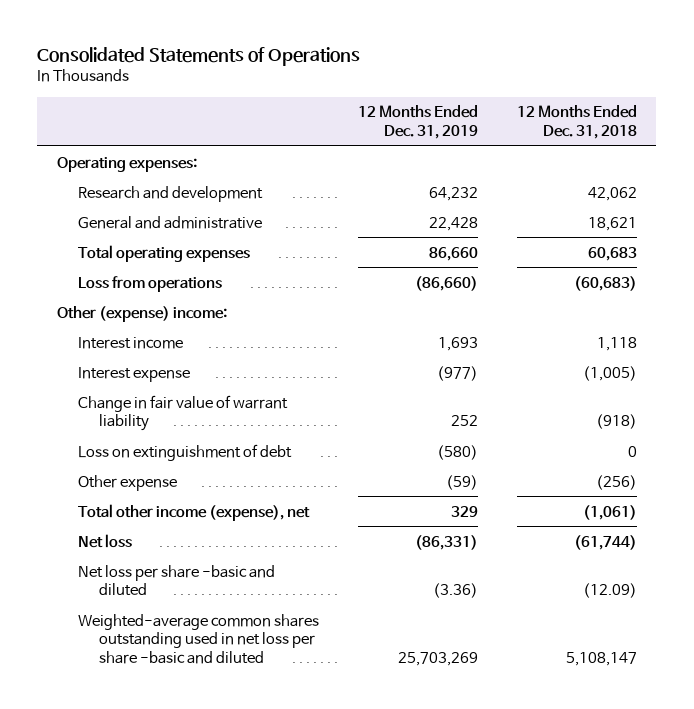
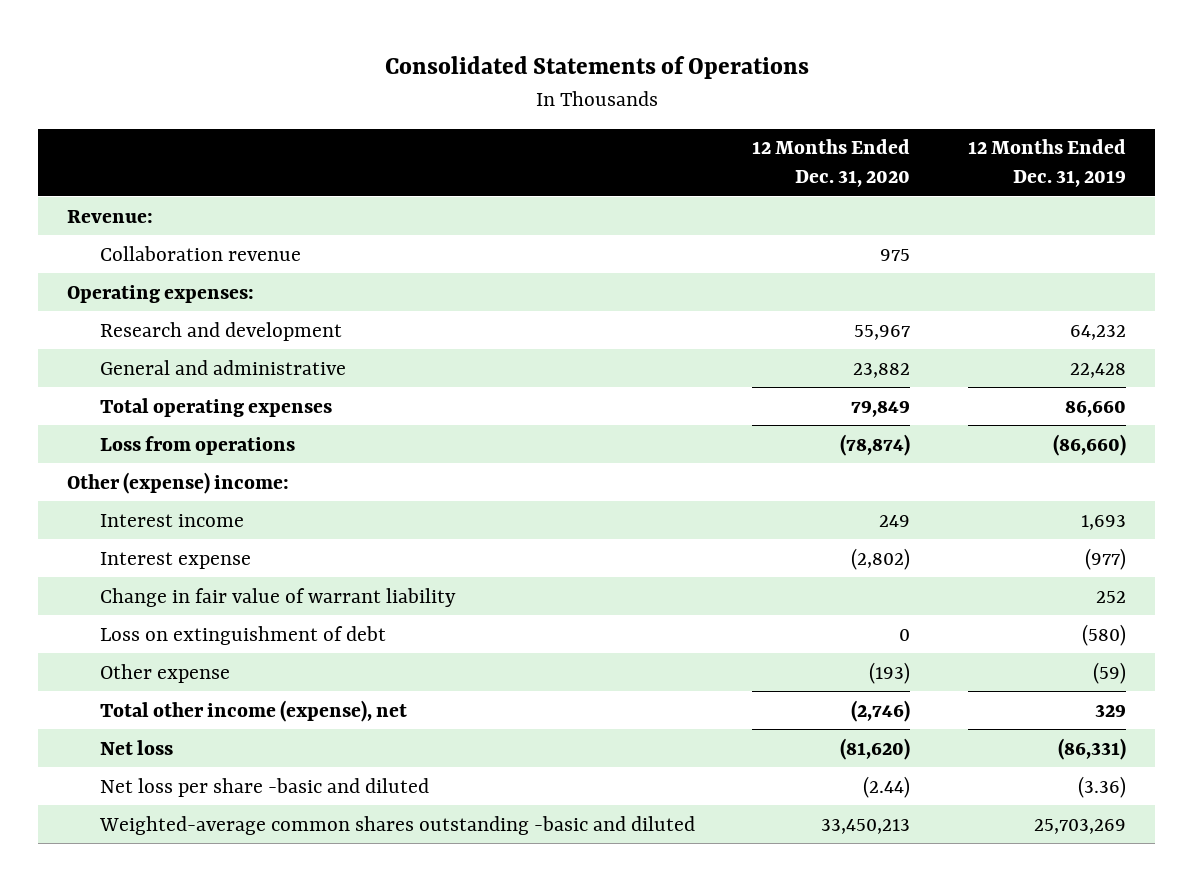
- | 12 Months Ended Dec. 31, 2019 | 12 Months Ended Dec. 31, 2018
+ | 12 Months Ended Dec. 31, 2020 | 12 Months Ended Dec. 31, 2019
+ Revenue:
+ Collaboration revenue | 975 |
- Weighted-average common shares outstanding used in net loss per share -basic and diluted | 25,703,269 | 5,108,147
+ Weighted-average common shares outstanding -basic and diluted | 33,450,213 | 25,703,269

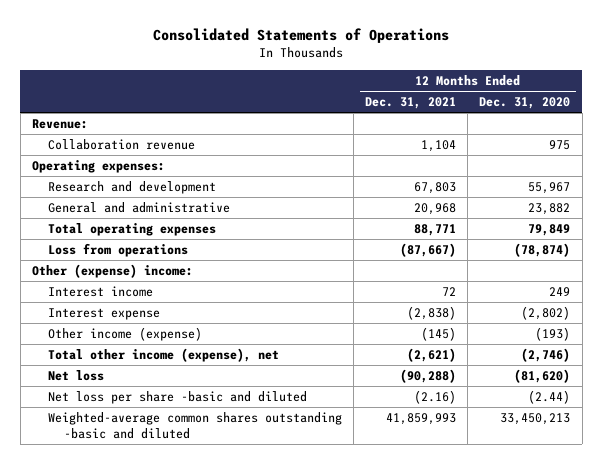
- | 12 Months Ended Dec. 31, 2020 | 12 Months Ended Dec. 31, 2019
+ | 12 Months Ended Dec. 31, 2021 | 12 Months Ended Dec. 31, 2020
- Change in fair value of warrant liability | | 252
- Loss on extinguishment of debt | 0 | (580)
- Other expense | (193) | (59)
+ Other income (expense) | (145) | (193)

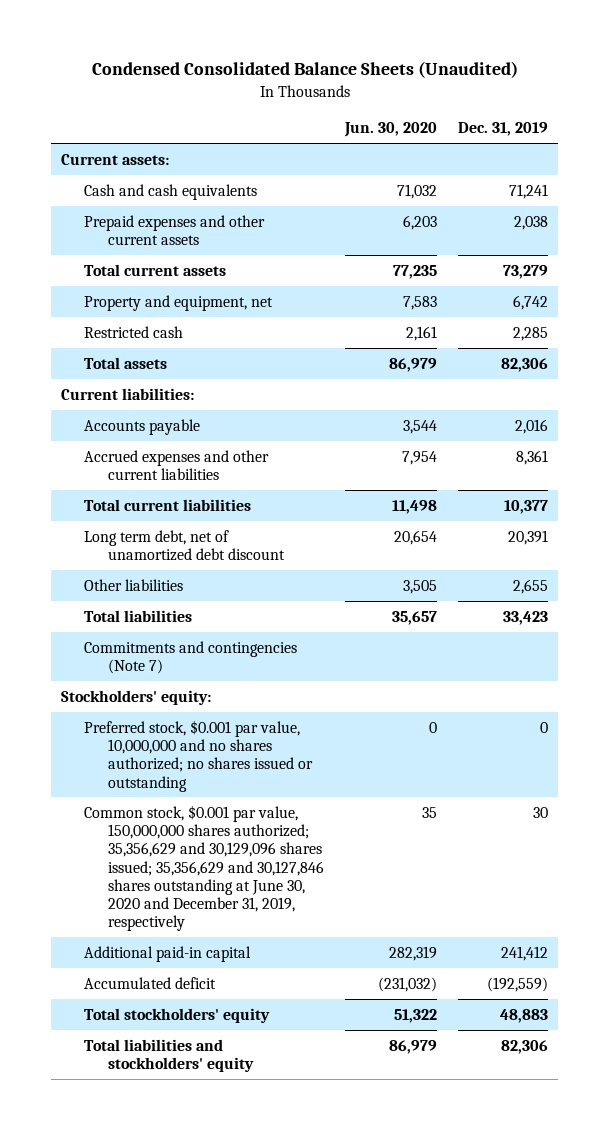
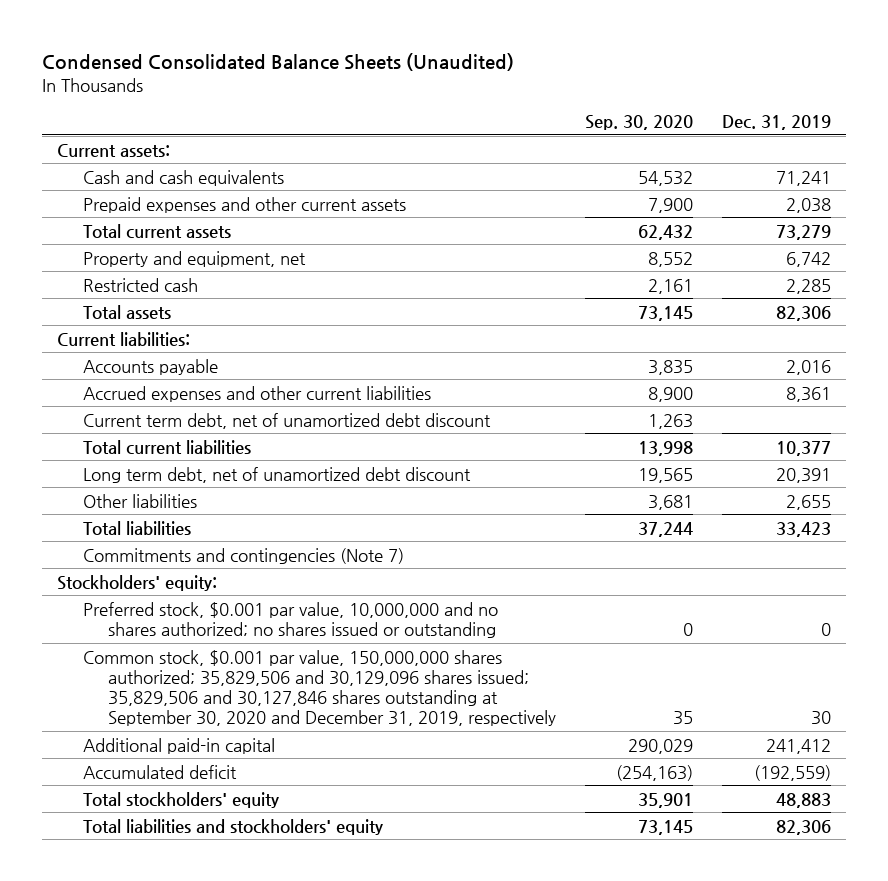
- | Jun. 30, 2020 | Dec. 31, 2019
+ | Sep. 30, 2020 | Dec. 31, 2019
+ Current term debt, net of unamortized debt discount | 1,263 |
- Common stock, $0.001 par value, 150,000,000 shares authorized; 35,356,629 and 30,129,096 shares issued; 35,356,629 and 30,127,846 shares outstanding at June 30, 2020 and December 31, 2019, respectively | 35 | 30
+ Common stock, $0.001 par value, 150,000,000 shares authorized; 35,829,506 and 30,129,096 shares issued; 35,829,506 and 30,127,846 shares outstanding at September 30, 2020 and December 31, 2019, respectively | 35 | 30

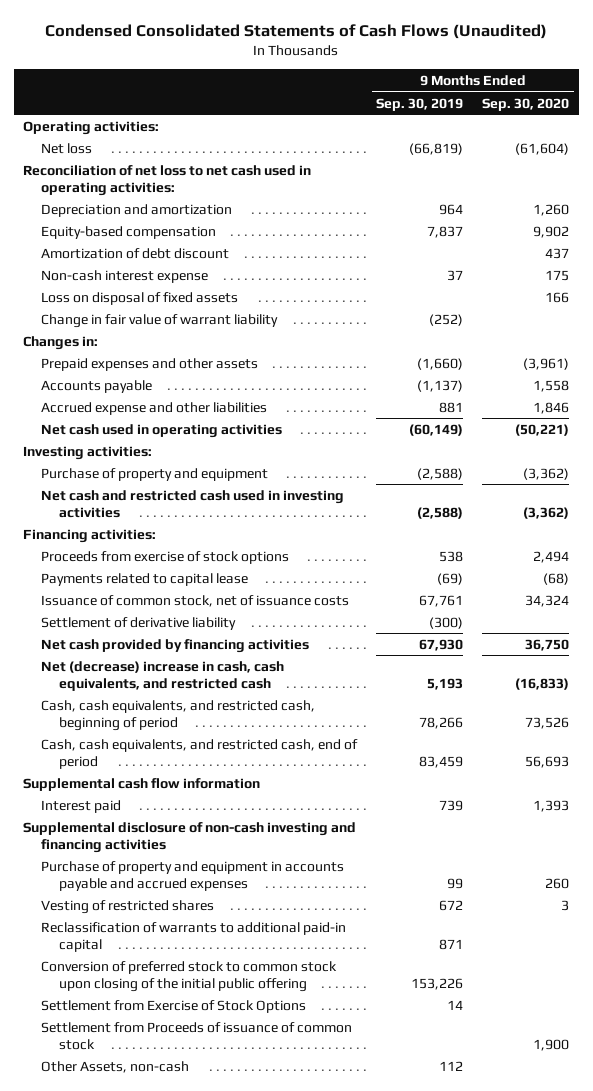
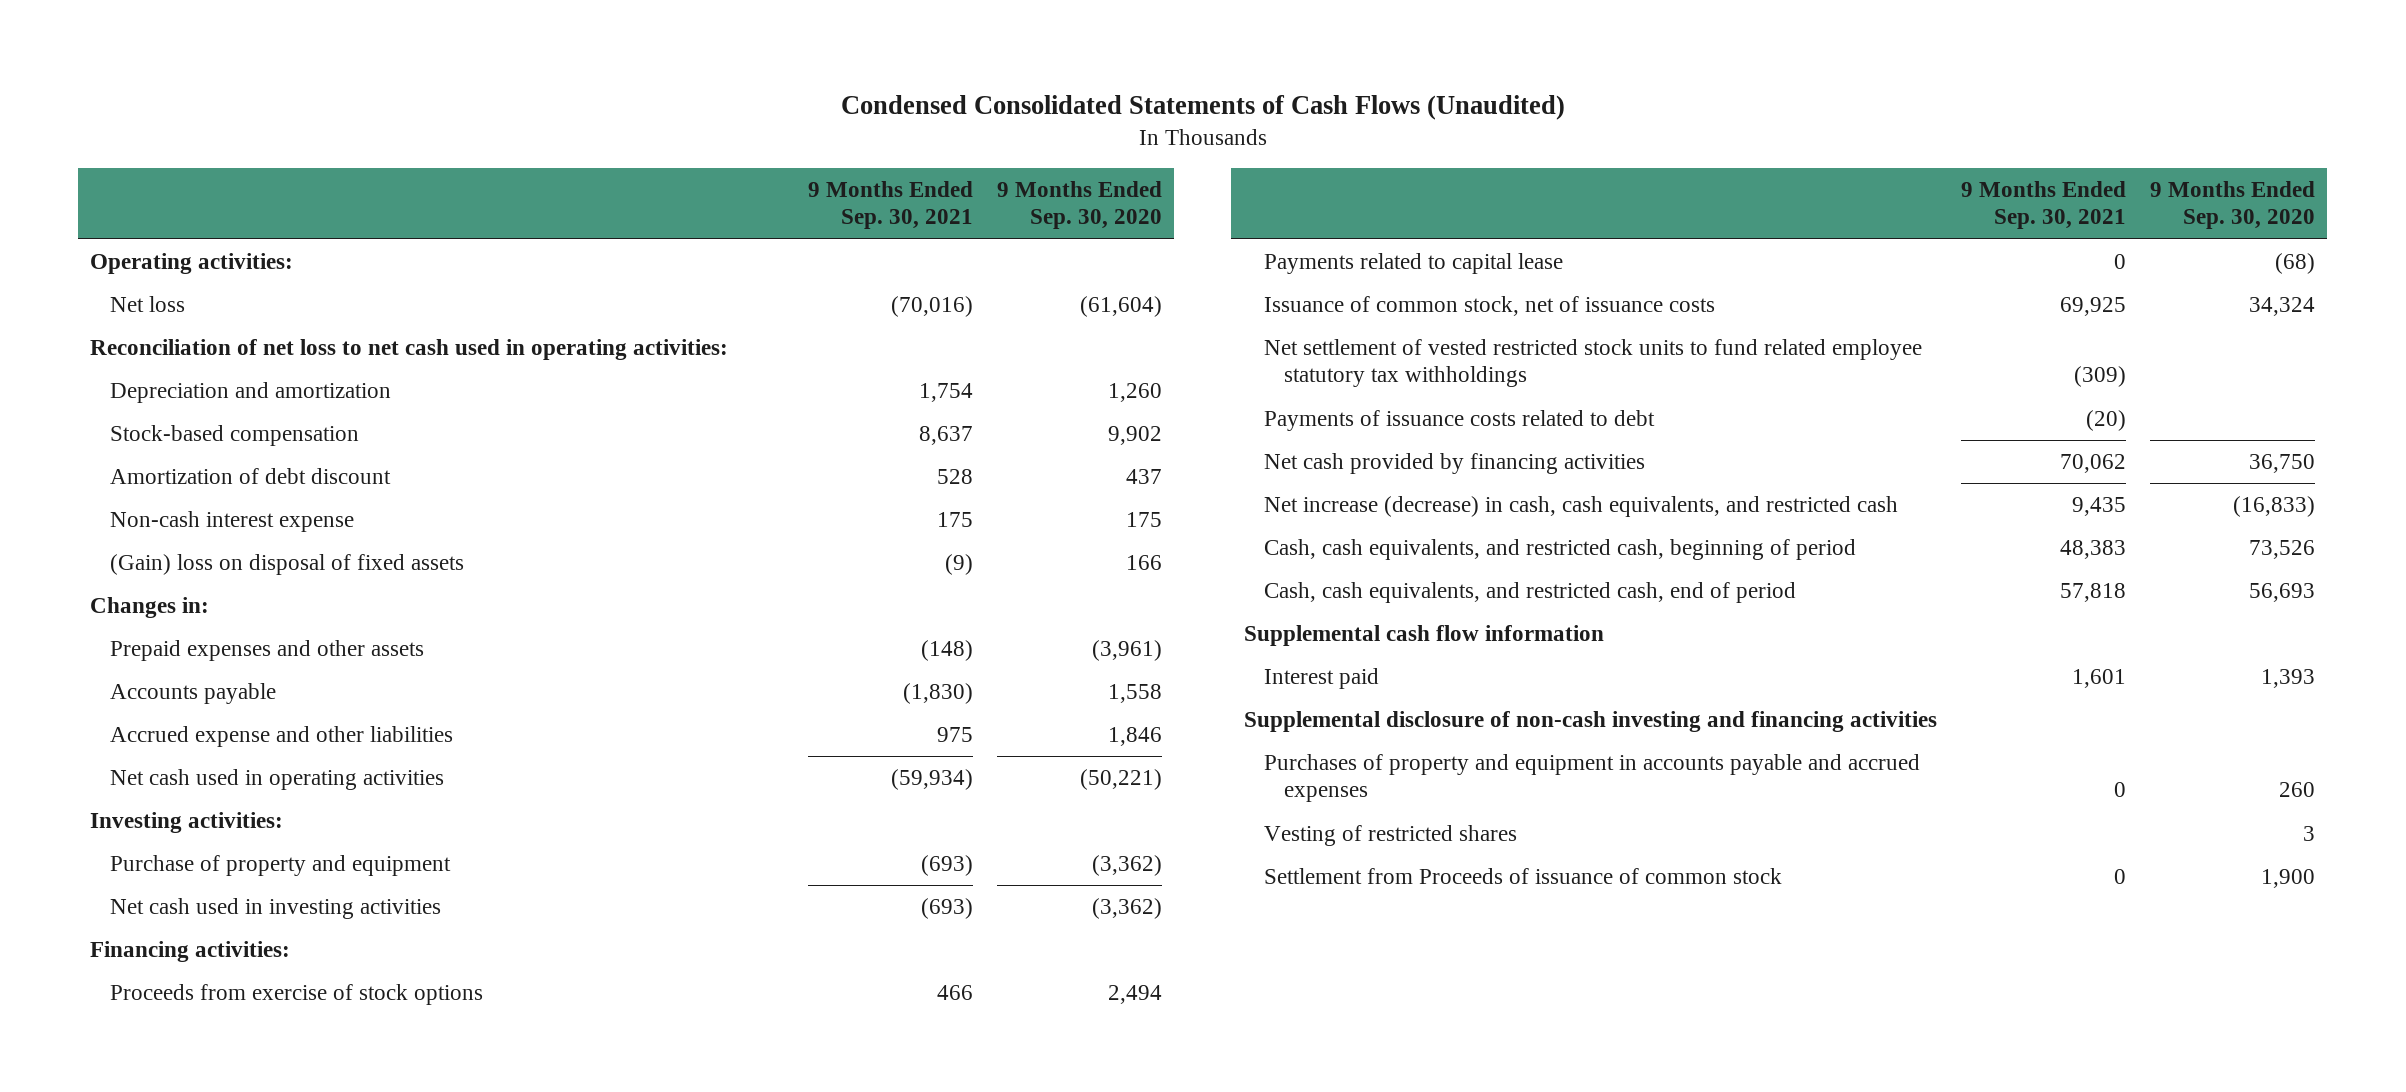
- | 9 Months Ended Sep. 30, 2019 | 9 Months Ended Sep. 30, 2020
+ | 9 Months Ended Sep. 30, 2021 | 9 Months Ended Sep. 30, 2020
- Equity-based compensation | 7,837 | 9,902
+ Stock-based compensation | 8,637 | 9,902
- Loss on disposal of fixed assets | | 166
- Change in fair value of warrant liability | (252) |
+ (Gain) loss on disposal of fixed assets | (9) | 166
- Net cash and restricted cash used in investing activities | (2,588) | (3,362)
+ Net cash used in investing activities | (693) | (3,362)
- Settlement of derivative liability | (300) |
+ Net settlement of vested restricted stock units to fund related employee statutory tax withholdings | (309) |
+ Payments of issuance costs related to debt | (20) |
- Net (decrease) increase in cash, cash equivalents, and restricted cash | 5,193 | (16,833)
+ Net increase (decrease) in cash, cash equivalents, and restricted cash | 9,435 | (16,833)
- Purchase of property and equipment in accounts payable and accrued expenses | 99 | 260
+ Purchases of property and equipment in accounts payable and accrued expenses | 0 | 260
- Reclassification of warrants to additional paid-in capital | 871 |
- Conversion of preferred stock to common stock upon closing of the initial public offering | 153,226 |
- Settlement from Exercise of Stock Options | 14 |
- Other Assets, non-cash | 112 |

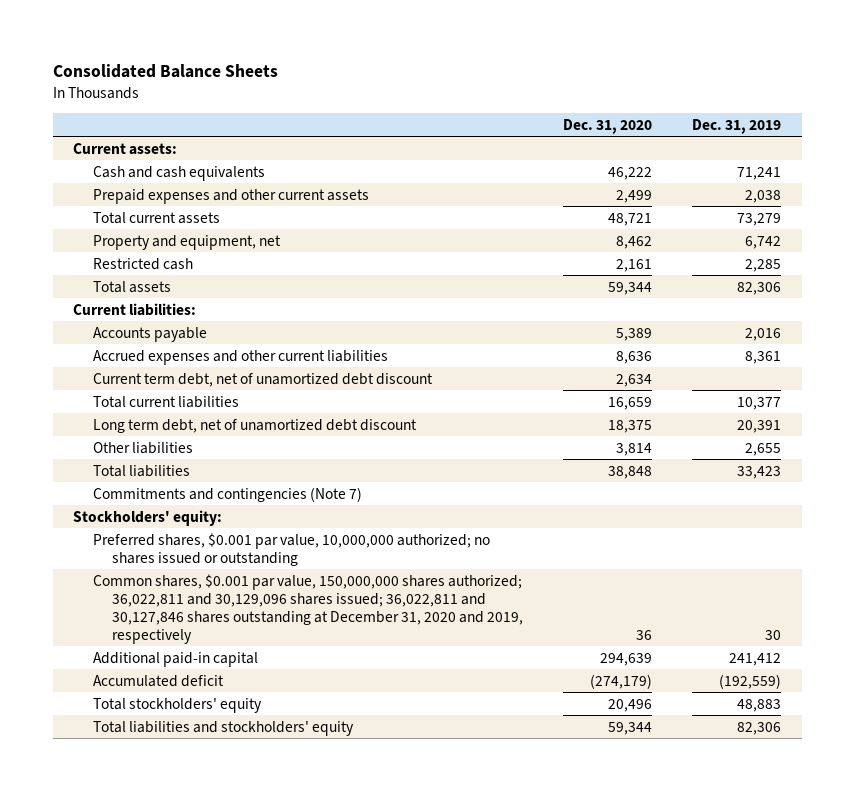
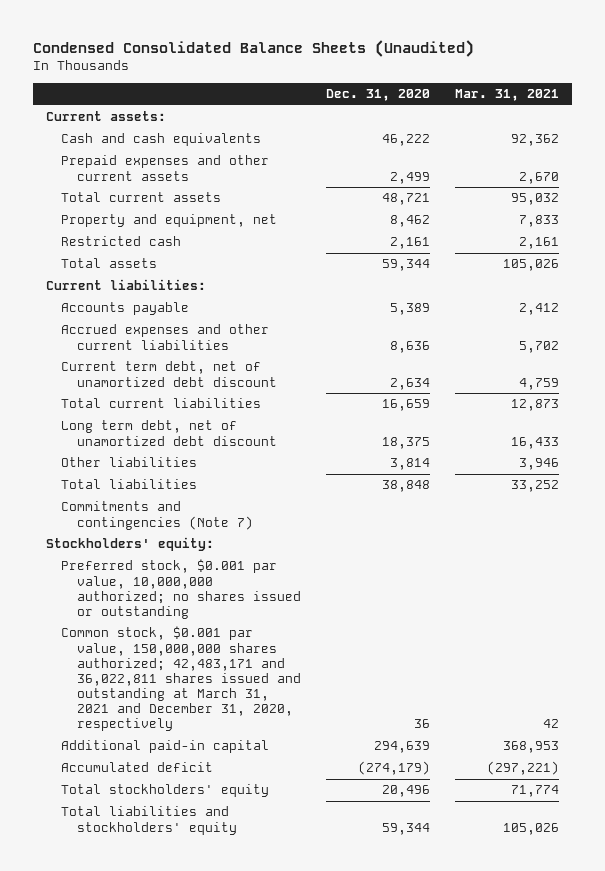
- Consolidated Balance Sheets
+ Condensed Consolidated Balance Sheets (Unaudited)
- | Dec. 31, 2020 | Dec. 31, 2019
+ | Dec. 31, 2020 | Mar. 31, 2021
- Preferred shares, $0.001 par value, 10,000,000 authorized; no shares issued or outstanding
- Common shares, $0.001 par value, 150,000,000 shares authorized; 36,022,811 and 30,129,096 shares issued; 36,022,811 and 30,127,846 shares outstanding at December 31, 2020 and 2019, respectively | 36 | 30
+ Preferred stock, $0.001 par value, 10,000,000 authorized; no shares issued or outstanding
+ Common stock, $0.001 par value, 150,000,000 shares authorized; 42,483,171 and 36,022,811 shares issued and outstanding at March 31, 2021 and December 31, 2020, respectively | 36 | 42

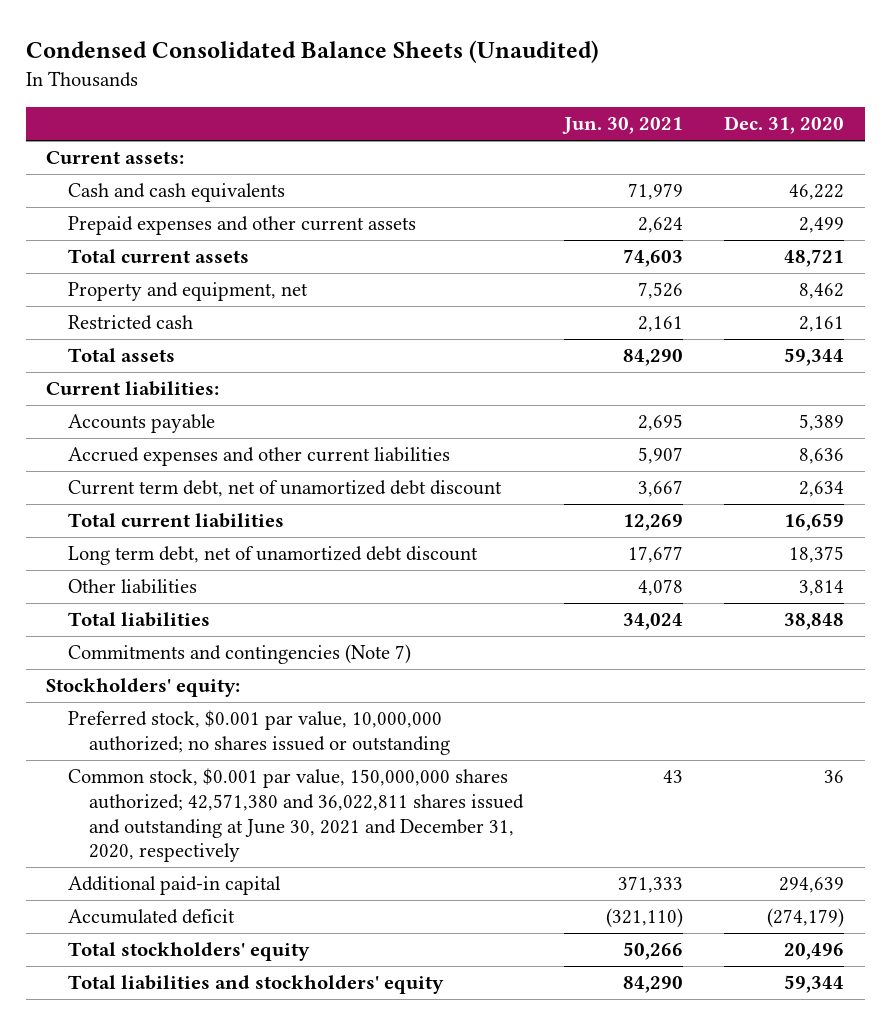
- | Dec. 31, 2020 | Mar. 31, 2021
+ | Jun. 30, 2021 | Dec. 31, 2020
- Common stock, $0.001 par value, 150,000,000 shares authorized; 42,483,171 and 36,022,811 shares issued and outstanding at March 31, 2021 and December 31, 2020, respectively | 36 | 42
+ Common stock, $0.001 par value, 150,000,000 shares authorized; 42,571,380 and 36,022,811 shares issued and outstanding at June 30, 2021 and December 31, 2020, respectively | 43 | 36

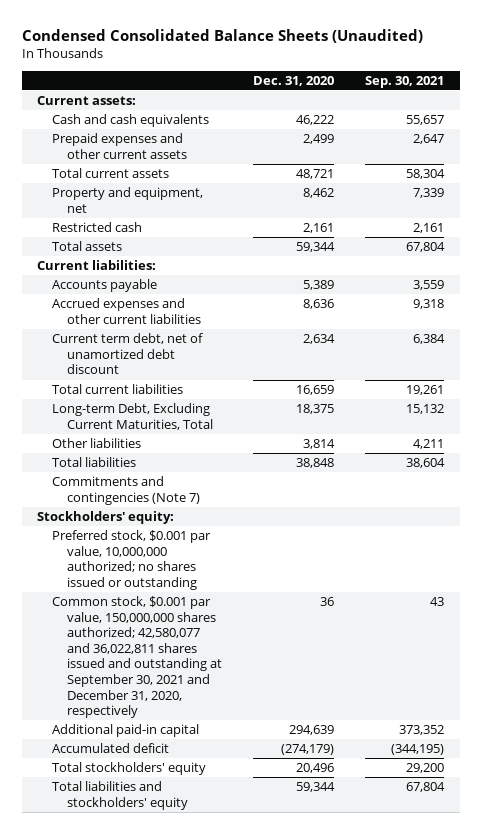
- | Jun. 30, 2021 | Dec. 31, 2020
+ | Dec. 31, 2020 | Sep. 30, 2021
- Long term debt, net of unamortized debt discount | 17,677 | 18,375
+ Long-term Debt, Excluding Current Maturities, Total | 18,375 | 15,132
- Common stock, $0.001 par value, 150,000,000 shares authorized; 42,571,380 and 36,022,811 shares issued and outstanding at June 30, 2021 and December 31, 2020, respectively | 43 | 36
+ Common stock, $0.001 par value, 150,000,000 shares authorized; 42,580,077 and 36,022,811 shares issued and outstanding at September 30, 2021 and December 31, 2020, respectively | 36 | 43

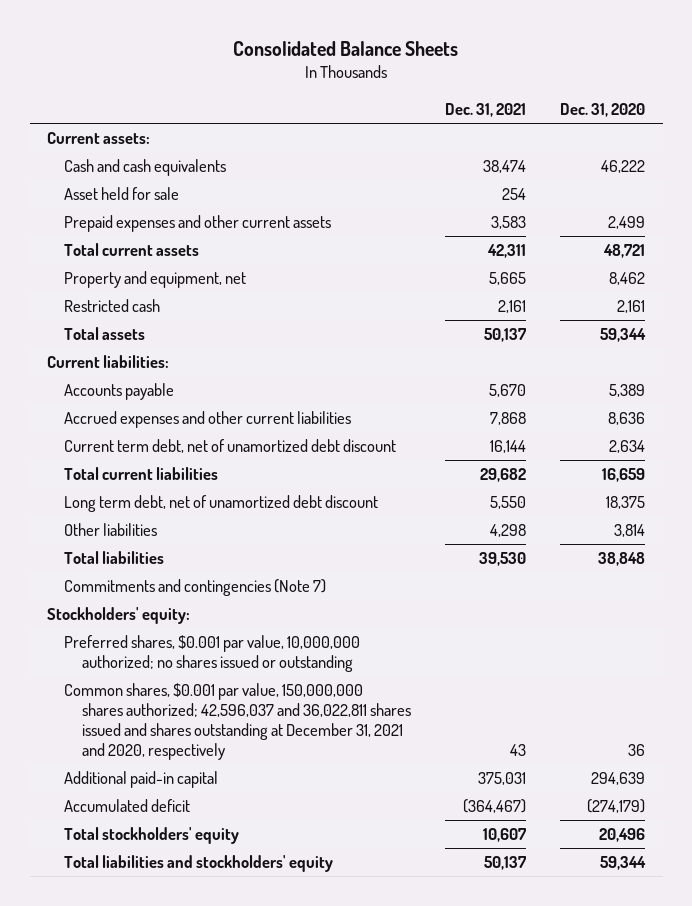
- Condensed Consolidated Balance Sheets (Unaudited)
+ Consolidated Balance Sheets
- | Dec. 31, 2020 | Sep. 30, 2021
+ | Dec. 31, 2021 | Dec. 31, 2020
+ Asset held for sale | 254 |
- Long-term Debt, Excluding Current Maturities, Total | 18,375 | 15,132
+ Long term debt, net of unamortized debt discount | 5,550 | 18,375
- Preferred stock, $0.001 par value, 10,000,000 authorized; no shares issued or outstanding
- Common stock, $0.001 par value, 150,000,000 shares authorized; 42,580,077 and 36,022,811 shares issued and outstanding at September 30, 2021 and December 31, 2020, respectively | 36 | 43
+ Preferred shares, $0.001 par value, 10,000,000 authorized; no shares issued or outstanding
+ Common shares, $0.001 par value, 150,000,000 shares authorized; 42,596,037 and 36,022,811 shares issued and shares outstanding at December 31, 2021 and 2020, respectively | 43 | 36

